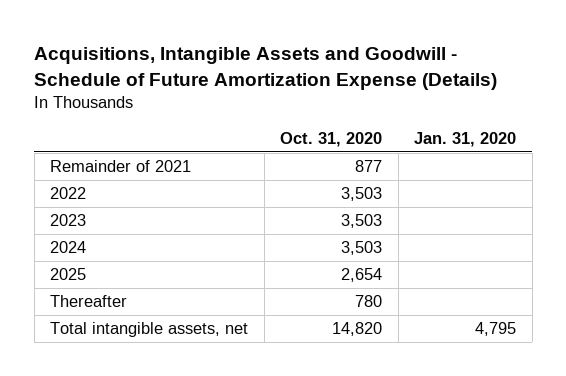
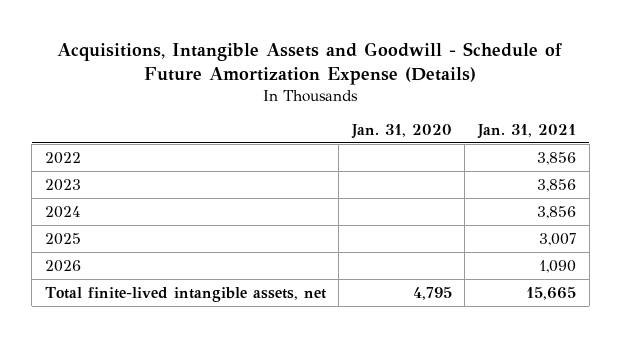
- | Oct. 31, 2020 | Jan. 31, 2020
+ | Jan. 31, 2020 | Jan. 31, 2021
- Remainder of 2021 | 877 |
- Thereafter | 780 |
- Total intangible assets, net | 14,820 | 4,795
+ 2026 | | 1,090
+ Total finite-lived intangible assets, net | 4,795 | 15,665

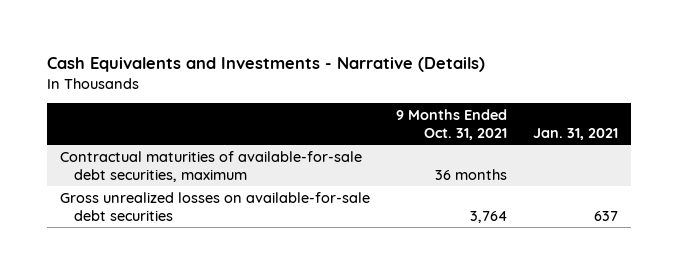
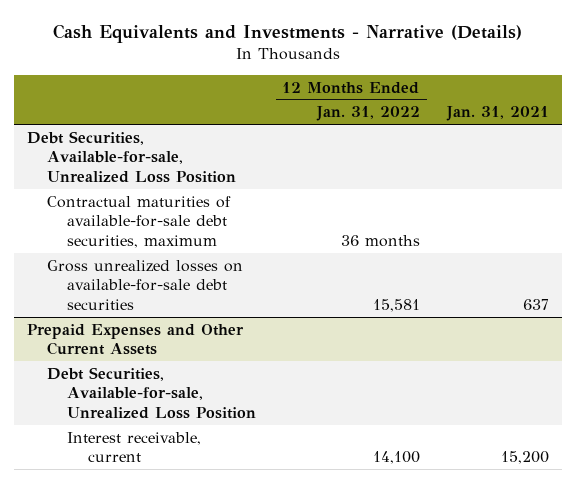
- | 9 Months Ended Oct. 31, 2021 | Jan. 31, 2021
+ | 12 Months Ended Jan. 31, 2022 | Jan. 31, 2021
+ Debt Securities, Available-for-sale, Unrealized Loss Position
+ Prepaid Expenses and Other Current Assets
+ Debt Securities, Available-for-sale, Unrealized Loss Position
+ Interest receivable, current | 14,100 | 15,200

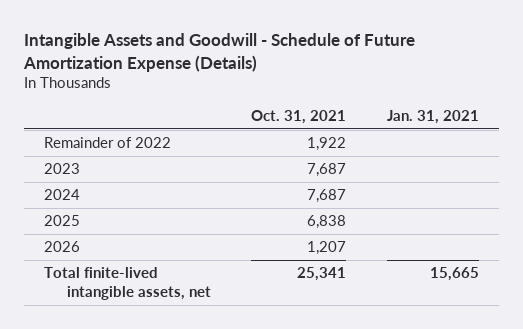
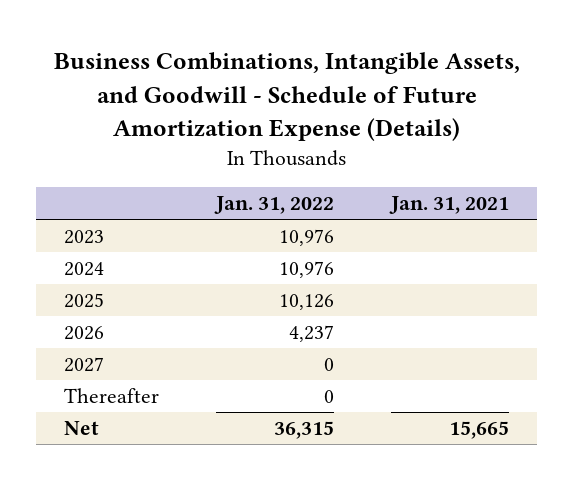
- Intangible Assets and Goodwill - Schedule of Future Amortization Expense (Details)
+ Business Combinations, Intangible Assets, and Goodwill - Schedule of Future Amortization Expense (Details)
- | Oct. 31, 2021 | Jan. 31, 2021
+ | Jan. 31, 2022 | Jan. 31, 2021
- Remainder of 2022 | 1,922 |
- Total finite-lived intangible assets, net | 25,341 | 15,665
+ 2027 | 0 |
+ Thereafter | 0 |
+ Net | 36,315 | 15,665

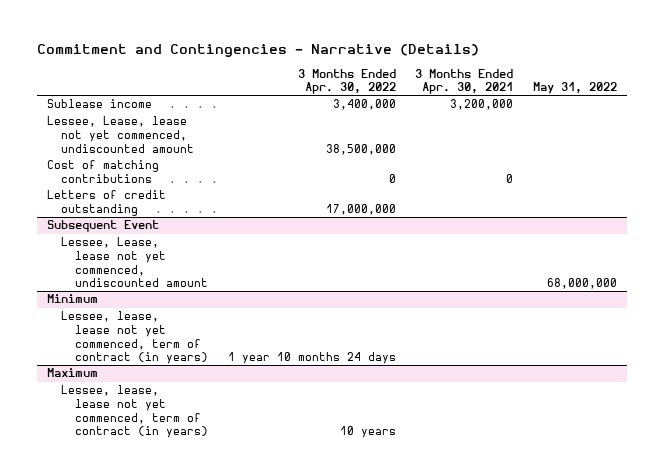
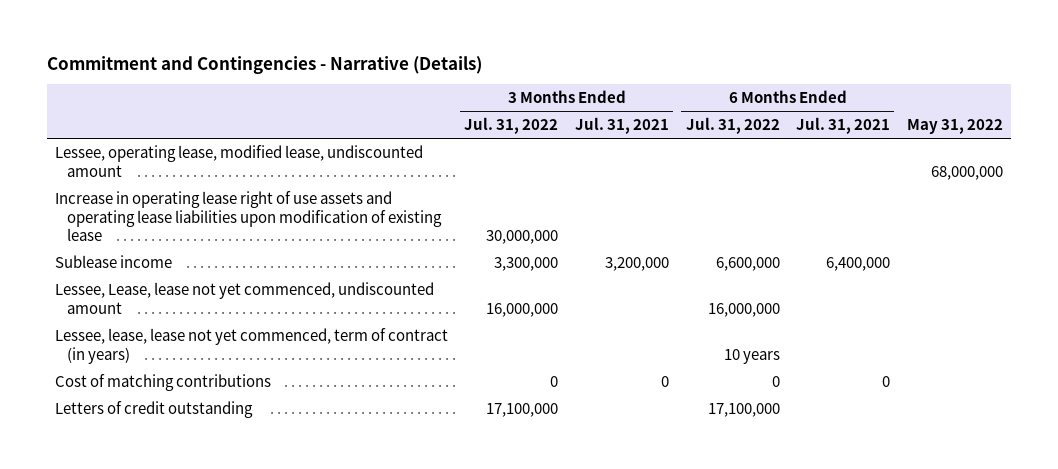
- | 3 Months Ended Apr. 30, 2022 | 3 Months Ended Apr. 30, 2021 | May 31, 2022
+ | 3 Months Ended Jul. 31, 2022 | 3 Months Ended Jul. 31, 2021 | 6 Months Ended Jul. 31, 2022 | 6 Months Ended Jul. 31, 2021 | May 31, 2022
+ Lessee, operating lease, modified lease, undiscounted amount | | | | | 68,000,000
+ Increase in operating lease right of use assets and operating lease liabilities upon modification of existing lease | 30,000,000 | | | |
+ Lessee, lease, lease not yet commenced, term of contract (in years) | | | 10 years | |
- Subsequent Event
- Lessee, Lease, lease not yet commenced, undiscounted amount | | | 68,000,000
- Minimum
- Lessee, lease, lease not yet commenced, term of contract (in years) | 1 year 10 months 24 days | |
- Maximum
- Lessee, lease, lease not yet commenced, term of contract (in years) | 10 years | |

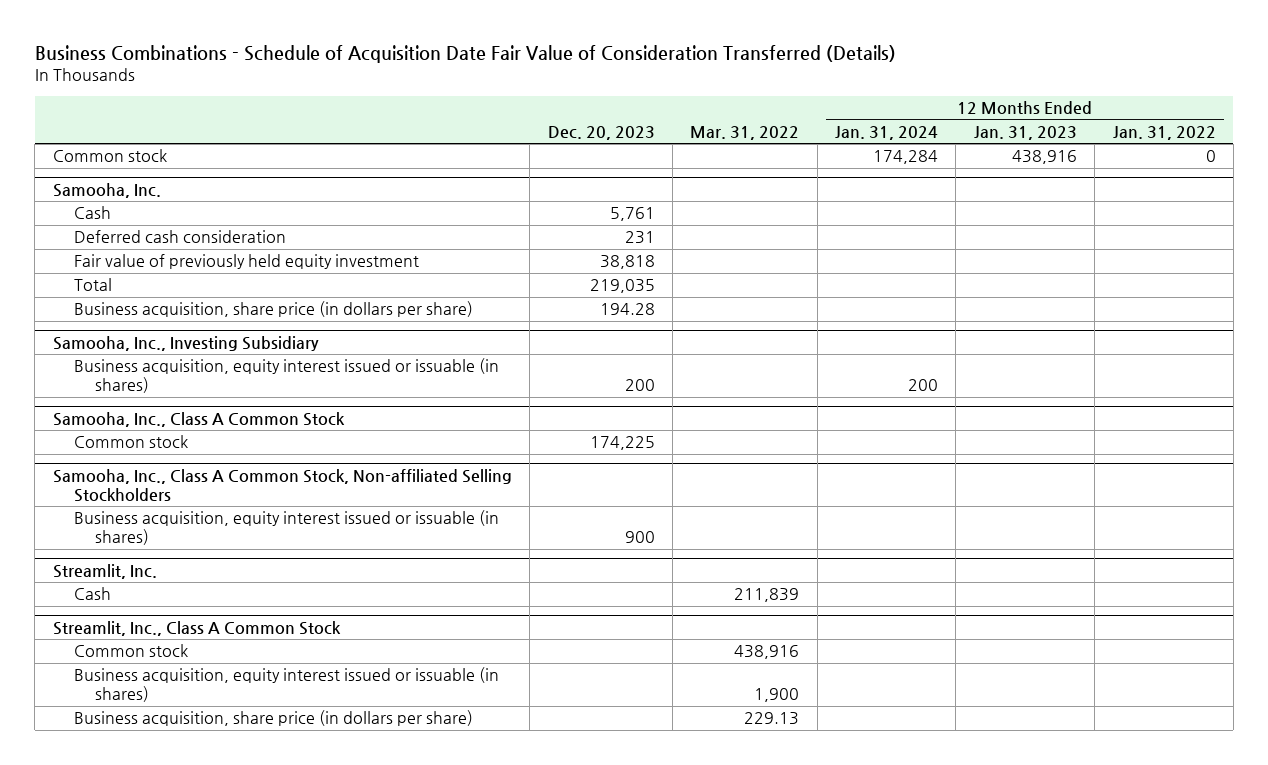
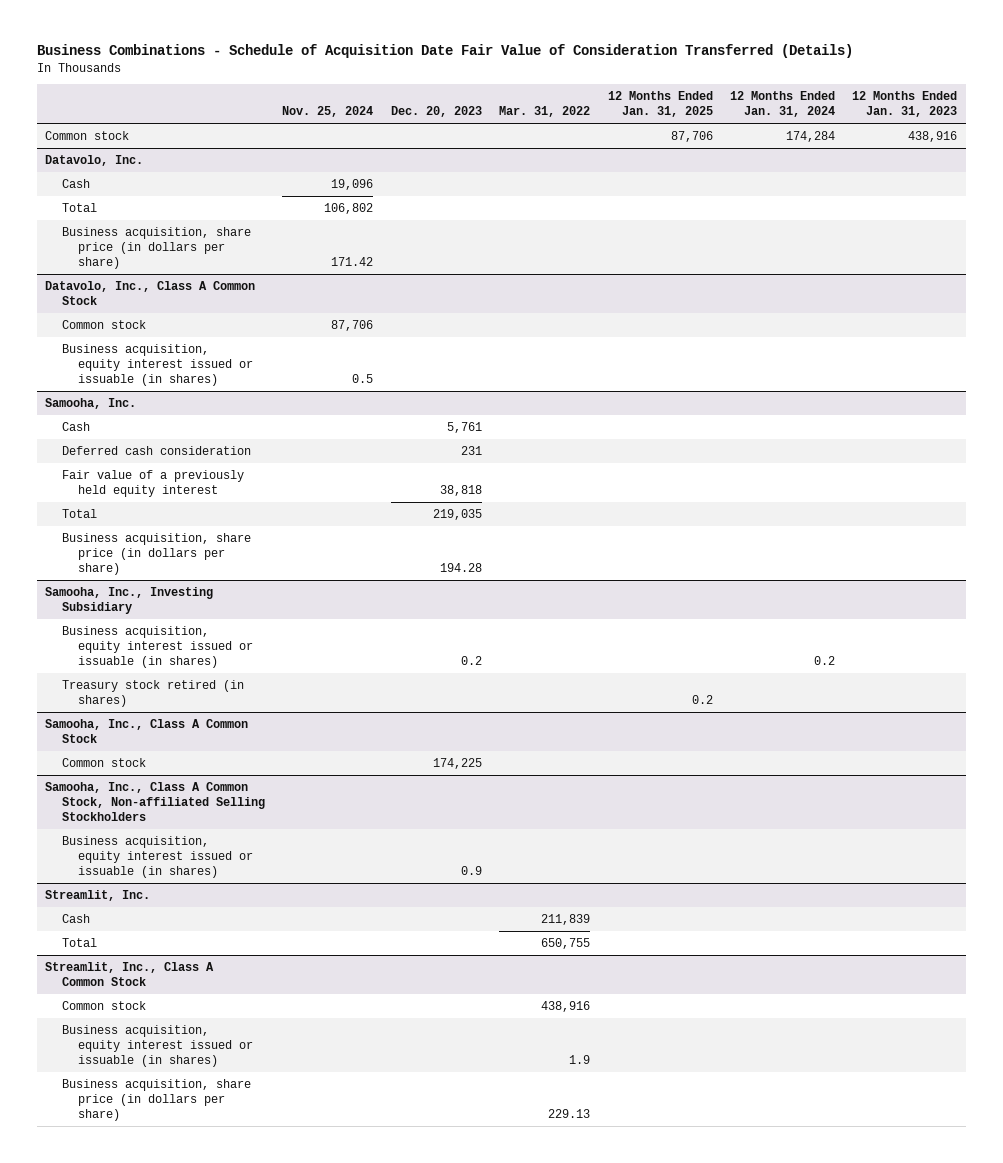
- | Dec. 20, 2023 | Mar. 31, 2022 | 12 Months Ended Jan. 31, 2024 | 12 Months Ended Jan. 31, 2023 | 12 Months Ended Jan. 31, 2022
+ | Nov. 25, 2024 | Dec. 20, 2023 | Mar. 31, 2022 | 12 Months Ended Jan. 31, 2025 | 12 Months Ended Jan. 31, 2024 | 12 Months Ended Jan. 31, 2023
+ Datavolo, Inc.
+ Cash | 19,096 | | | | |
+ Total | 106,802 | | | | |
+ Business acquisition, share price (in dollars per share) | 171.42 | | | | |
+ Datavolo, Inc., Class A Common Stock
+ Common stock | 87,706 | | | | |
+ Business acquisition, equity interest issued or issuable (in shares) | 0.5 | | | | |
@ Samooha, Inc.
- Fair value of previously held equity investment | 38,818 | | | |
+ Fair value of a previously held equity interest | | 38,818 | | | |
@ Samooha, Inc., Investing Subsidiary
- Business acquisition, equity interest issued or issuable (in shares) | 200 | | 200 | |
+ Business acquisition, equity interest issued or issuable (in shares) | | 0.2 | | | 0.2 |
+ Treasury stock retired (in shares) | | | | 0.2 | |
@ Samooha, Inc., Class A Common Stock, Non-affiliated Selling Stockholders
- Business acquisition, equity interest issued or issuable (in shares) | 900 | | | |
+ Business acquisition, equity interest issued or issuable (in shares) | | 0.9 | | | |
@ Streamlit, Inc.
+ Total | | | 650,755 | | |
@ Streamlit, Inc., Class A Common Stock
- Business acquisition, equity interest issued or issuable (in shares) | | 1,900 | | |
+ Business acquisition, equity interest issued or issuable (in shares) | | | 1.9 | | |

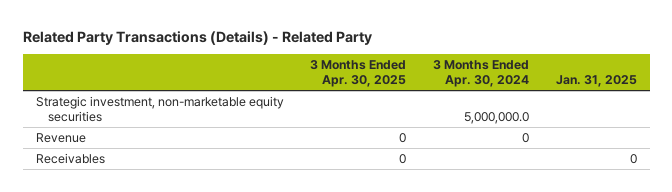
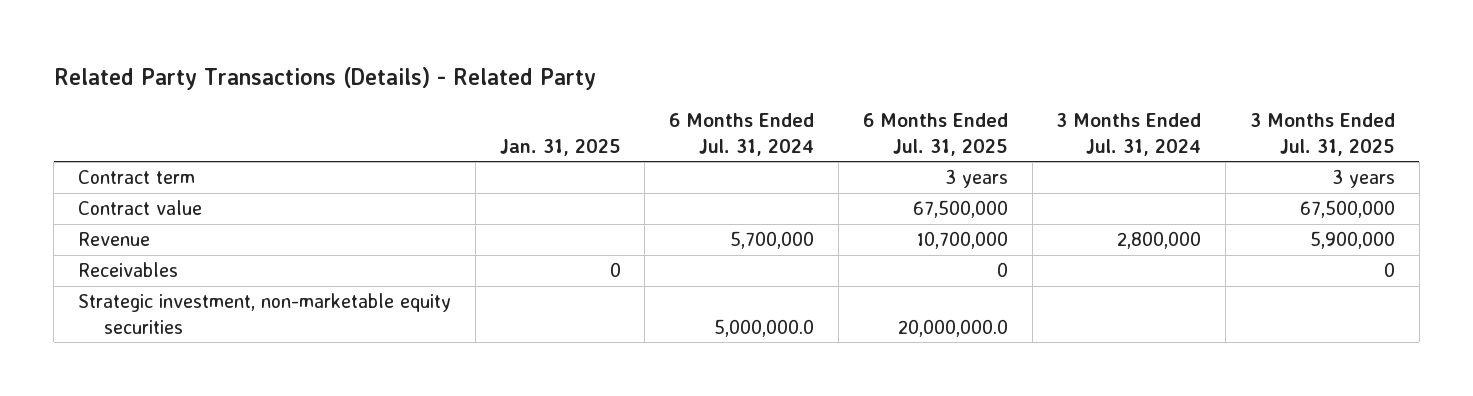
- | 3 Months Ended Apr. 30, 2025 | 3 Months Ended Apr. 30, 2024 | Jan. 31, 2025
+ | Jan. 31, 2025 | 6 Months Ended Jul. 31, 2024 | 6 Months Ended Jul. 31, 2025 | 3 Months Ended Jul. 31, 2024 | 3 Months Ended Jul. 31, 2025
+ Contract term | | | 3 years | | 3 years
+ Contract value | | | 67,500,000 | | 67,500,000
moved down: Strategic investment, non-marketable equity securities | | 5,000,000.0 | 20,000,000.0 | |

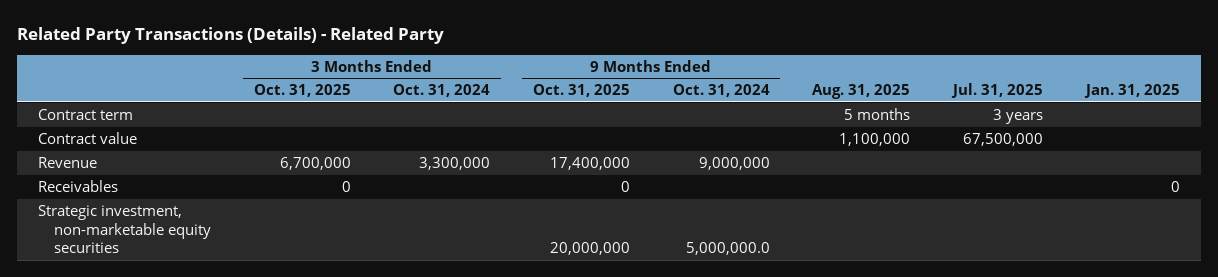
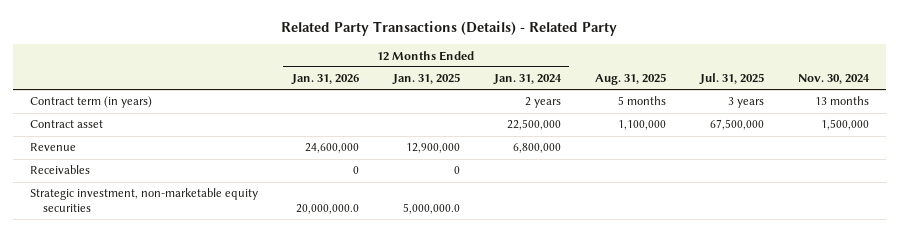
- | 3 Months Ended Oct. 31, 2025 | 3 Months Ended Oct. 31, 2024 | 9 Months Ended Oct. 31, 2025 | 9 Months Ended Oct. 31, 2024 | Aug. 31, 2025 | Jul. 31, 2025 | Jan. 31, 2025
+ | 12 Months Ended Jan. 31, 2026 | 12 Months Ended Jan. 31, 2025 | 12 Months Ended Jan. 31, 2024 | Aug. 31, 2025 | Jul. 31, 2025 | Nov. 30, 2024
- Contract term | | | | | 5 months | 3 years |
- Contract value | | | | | 1,100,000 | 67,500,000 |
+ Contract term (in years) | | | 2 years | 5 months | 3 years | 13 months
+ Contract asset | | | 22,500,000 | 1,100,000 | 67,500,000 | 1,500,000

